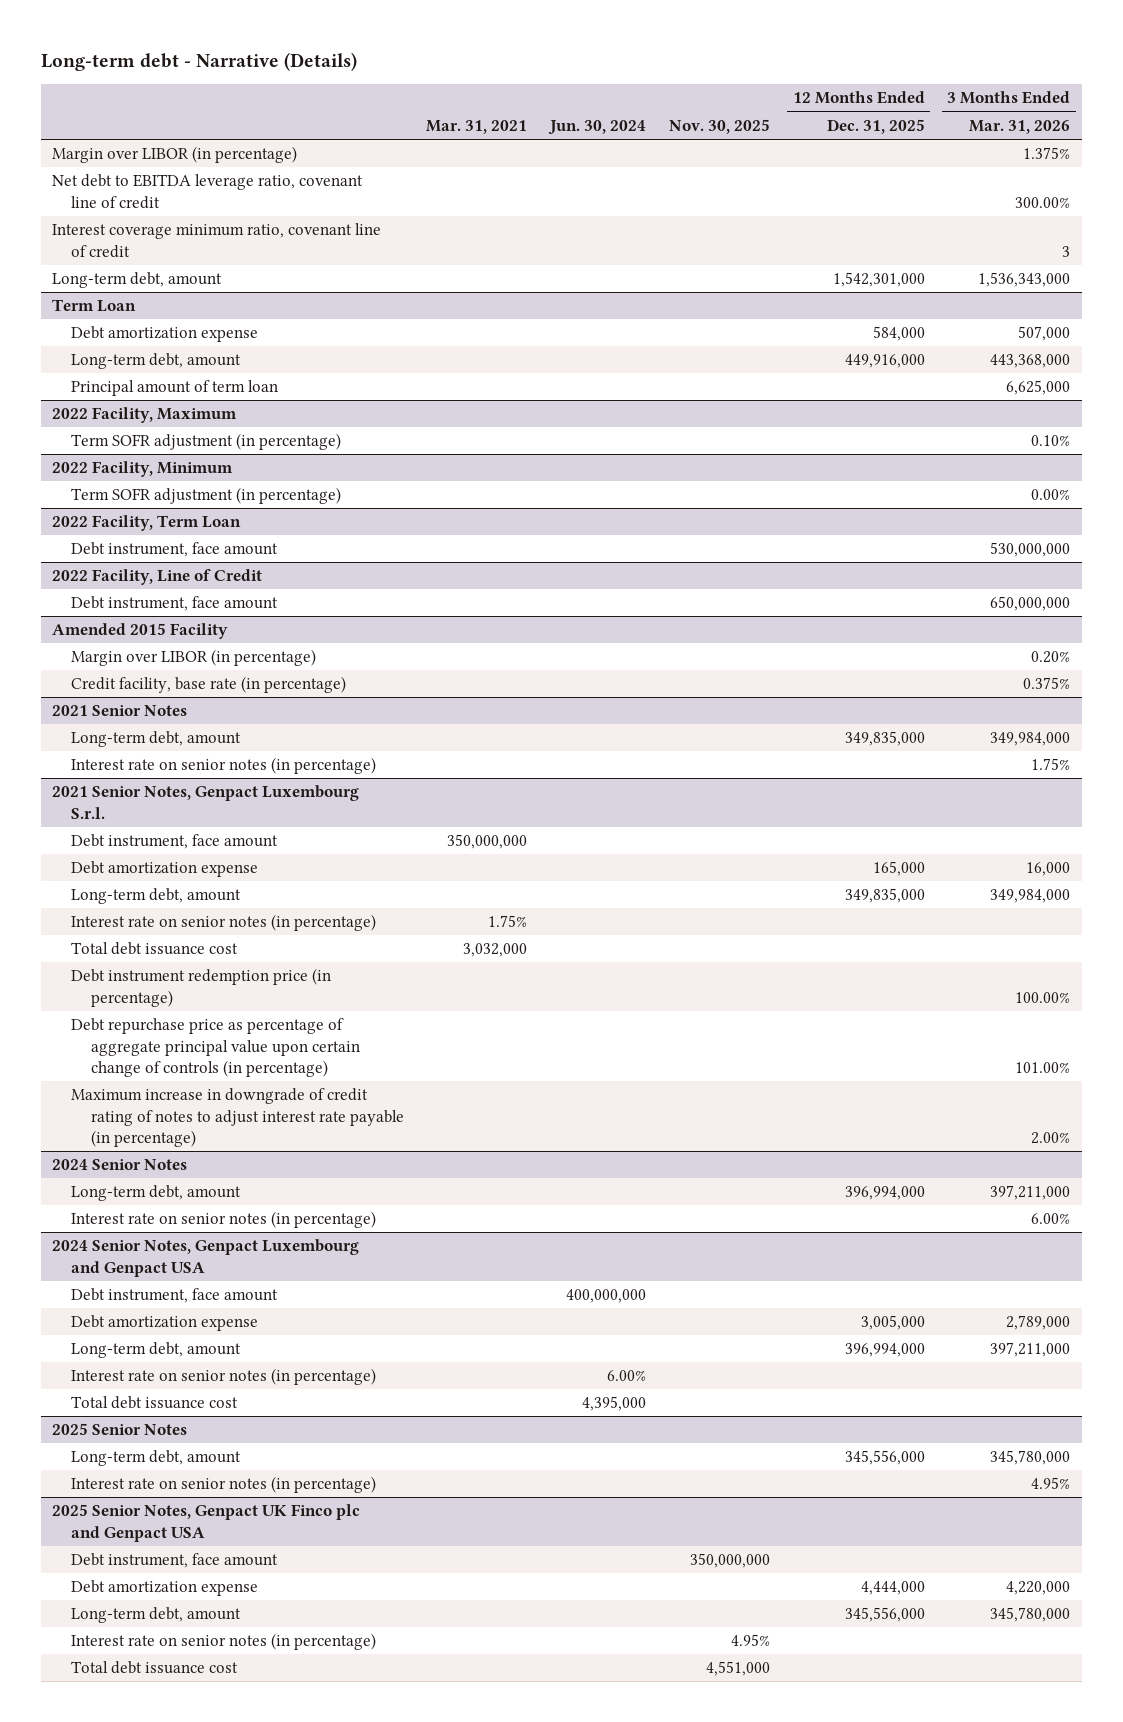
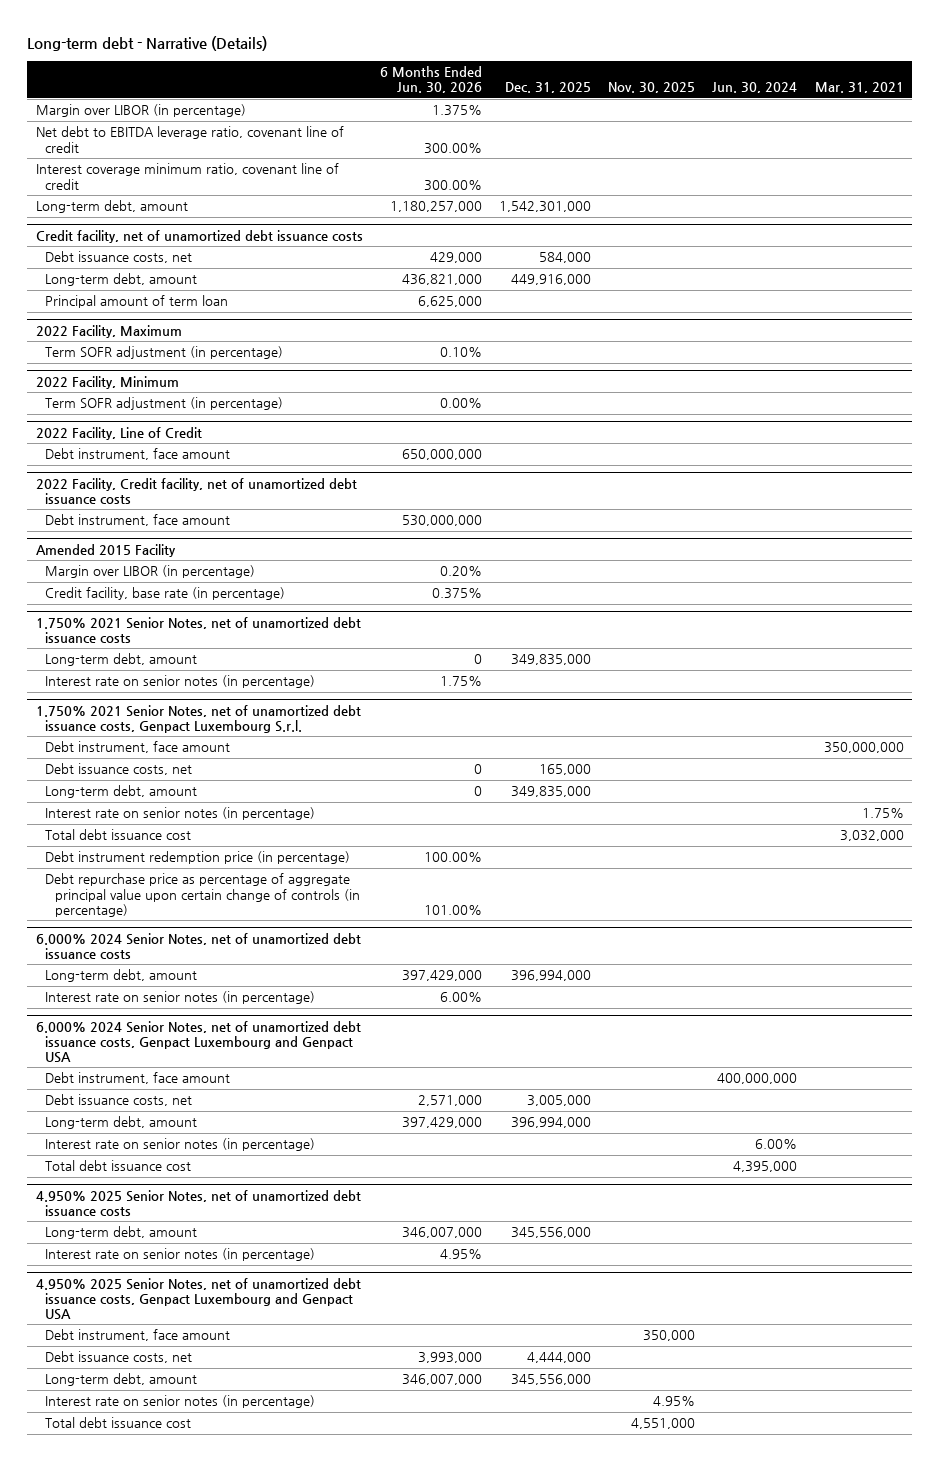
- | Mar. 31, 2021 | Jun. 30, 2024 | Nov. 30, 2025 | 12 Months Ended Dec. 31, 2025 | 3 Months Ended Mar. 31, 2026
+ | 6 Months Ended Jun. 30, 2026 | Dec. 31, 2025 | Nov. 30, 2025 | Jun. 30, 2024 | Mar. 31, 2021
- Term Loan
- Debt amortization expense | | | | 584,000 | 507,000
+ Credit facility, net of unamortized debt issuance costs
+ Debt issuance costs, net | 429,000 | 584,000 | | |
- 2022 Facility, Term Loan
- Debt instrument, face amount | | | | | 530,000,000
+ 2022 Facility, Credit facility, net of unamortized debt issuance costs
+ Debt instrument, face amount | 530,000,000 | | | |
- 2021 Senior Notes
+ 1.750% 2021 Senior Notes, net of unamortized debt issuance costs
- 2021 Senior Notes, Genpact Luxembourg S.r.l.
+ 1.750% 2021 Senior Notes, net of unamortized debt issuance costs, Genpact Luxembourg S.r.l.
- Debt amortization expense | | | | 165,000 | 16,000
+ Debt issuance costs, net | 0 | 165,000 | | |
- Maximum increase in downgrade of credit rating of notes to adjust interest rate payable (in percentage) | | | | | 2.00%
- 2024 Senior Notes
+ 6.000% 2024 Senior Notes, net of unamortized debt issuance costs
- 2024 Senior Notes, Genpact Luxembourg and Genpact USA
+ 6.000% 2024 Senior Notes, net of unamortized debt issuance costs, Genpact Luxembourg and Genpact USA
- Debt amortization expense | | | | 3,005,000 | 2,789,000
+ Debt issuance costs, net | 2,571,000 | 3,005,000 | | |
- 2025 Senior Notes
+ 4.950% 2025 Senior Notes, net of unamortized debt issuance costs
- 2025 Senior Notes, Genpact UK Finco plc and Genpact USA
- Debt instrument, face amount | | | 350,000,000 | |
- Debt amortization expense | | | | 4,444,000 | 4,220,000
+ 4.950% 2025 Senior Notes, net of unamortized debt issuance costs, Genpact Luxembourg and Genpact USA
+ Debt instrument, face amount | | | 350,000 | |
+ Debt issuance costs, net | 3,993,000 | 4,444,000 | | |

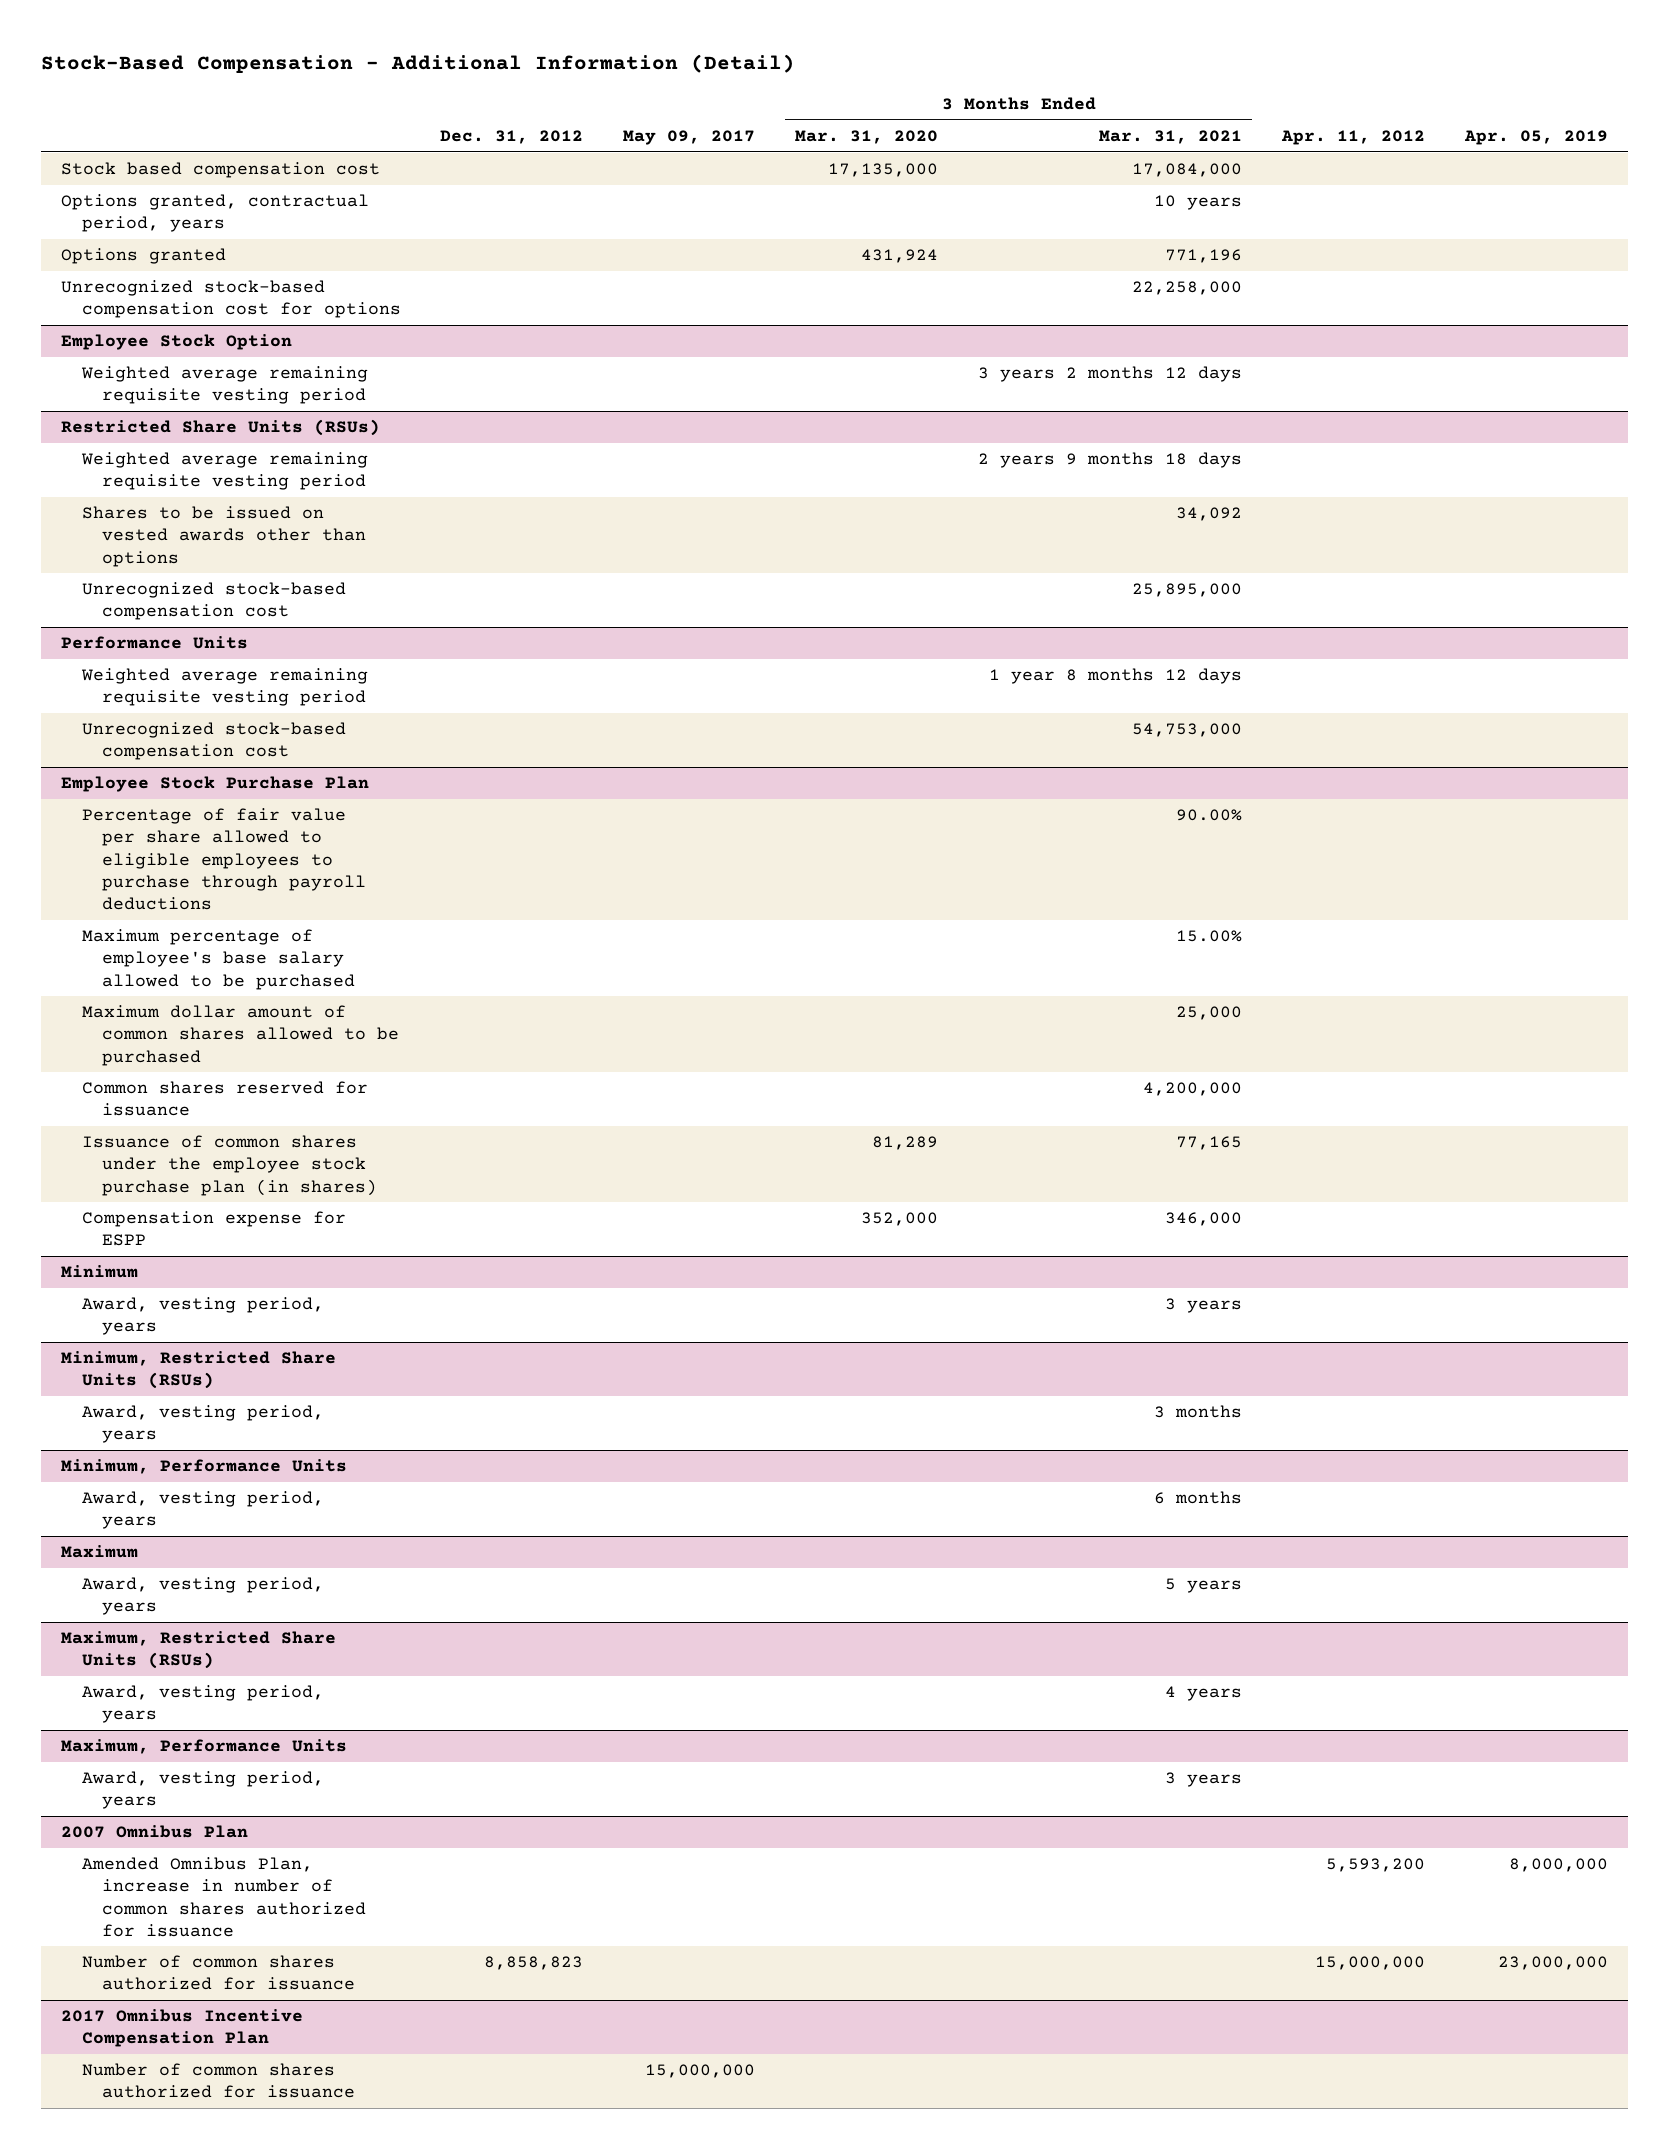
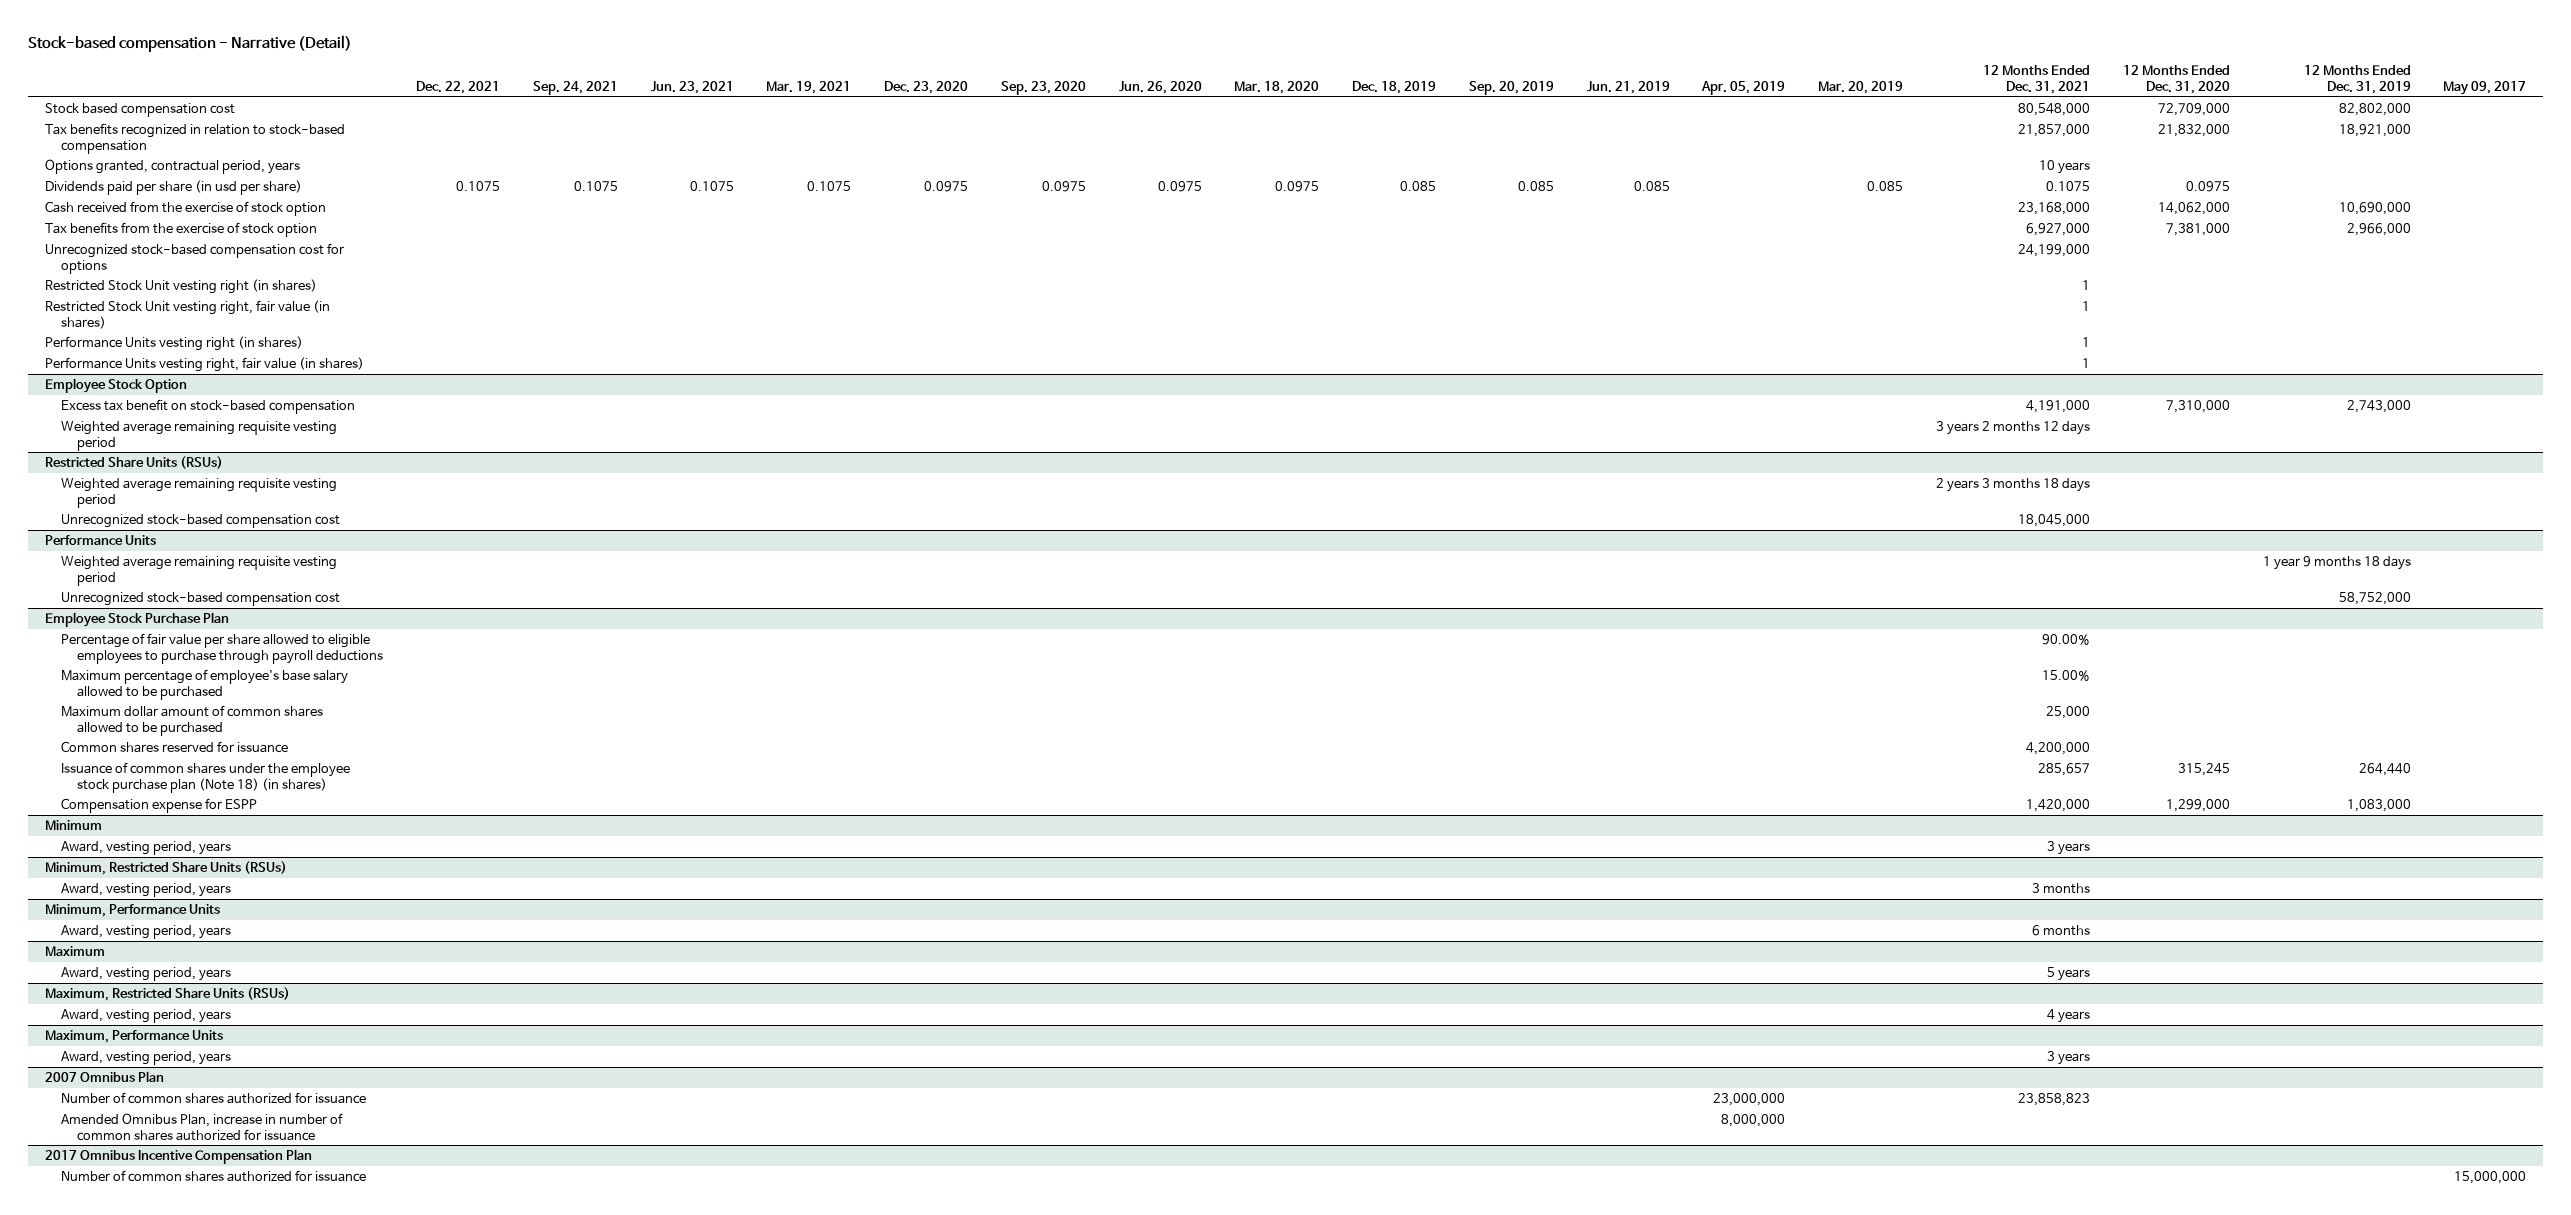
- Stock-Based Compensation - Additional Information (Detail)
+ Stock-based compensation - Narrative (Detail)
- | Dec. 31, 2012 | May 09, 2017 | 3 Months Ended Mar. 31, 2020 | 3 Months Ended Mar. 31, 2021 | Apr. 11, 2012 | Apr. 05, 2019
+ | Dec. 22, 2021 | Sep. 24, 2021 | Jun. 23, 2021 | Mar. 19, 2021 | Dec. 23, 2020 | Sep. 23, 2020 | Jun. 26, 2020 | Mar. 18, 2020 | Dec. 18, 2019 | Sep. 20, 2019 | Jun. 21, 2019 | Apr. 05, 2019 | Mar. 20, 2019 | 12 Months Ended Dec. 31, 2021 | 12 Months Ended Dec. 31, 2020 | 12 Months Ended Dec. 31, 2019 | May 09, 2017
+ Tax benefits recognized in relation to stock-based compensation | | | | | | | | | | | | | | 21,857,000 | 21,832,000 | 18,921,000 |
- Options granted | | | 431,924 | 771,196 | |
+ Dividends paid per share (in usd per share) | 0.1075 | 0.1075 | 0.1075 | 0.1075 | 0.0975 | 0.0975 | 0.0975 | 0.0975 | 0.085 | 0.085 | 0.085 | | 0.085 | 0.1075 | 0.0975 | |
+ Cash received from the exercise of stock option | | | | | | | | | | | | | | 23,168,000 | 14,062,000 | 10,690,000 |
+ Tax benefits from the exercise of stock option | | | | | | | | | | | | | | 6,927,000 | 7,381,000 | 2,966,000 |
+ Restricted Stock Unit vesting right (in shares) | | | | | | | | | | | | | | 1 | | |
+ Restricted Stock Unit vesting right, fair value (in shares) | | | | | | | | | | | | | | 1 | | |
+ Performance Units vesting right (in shares) | | | | | | | | | | | | | | 1 | | |
+ Performance Units vesting right, fair value (in shares) | | | | | | | | | | | | | | 1 | | |
@ Employee Stock Option
+ Excess tax benefit on stock-based compensation | | | | | | | | | | | | | | 4,191,000 | 7,310,000 | 2,743,000 |
@ Restricted Share Units (RSUs)
- Shares to be issued on vested awards other than options | | | | 34,092 | |
@ Employee Stock Purchase Plan
- Issuance of common shares under the employee stock purchase plan (in shares) | | | 81,289 | 77,165 | |
+ Issuance of common shares under the employee stock purchase plan (Note 18) (in shares) | | | | | | | | | | | | | | 285,657 | 315,245 | 264,440 |
@ 2007 Omnibus Plan
moved down: Amended Omnibus Plan, increase in number of common shares authorized for issuance | | | | | | | | | | | | 8,000,000 | | | | |

